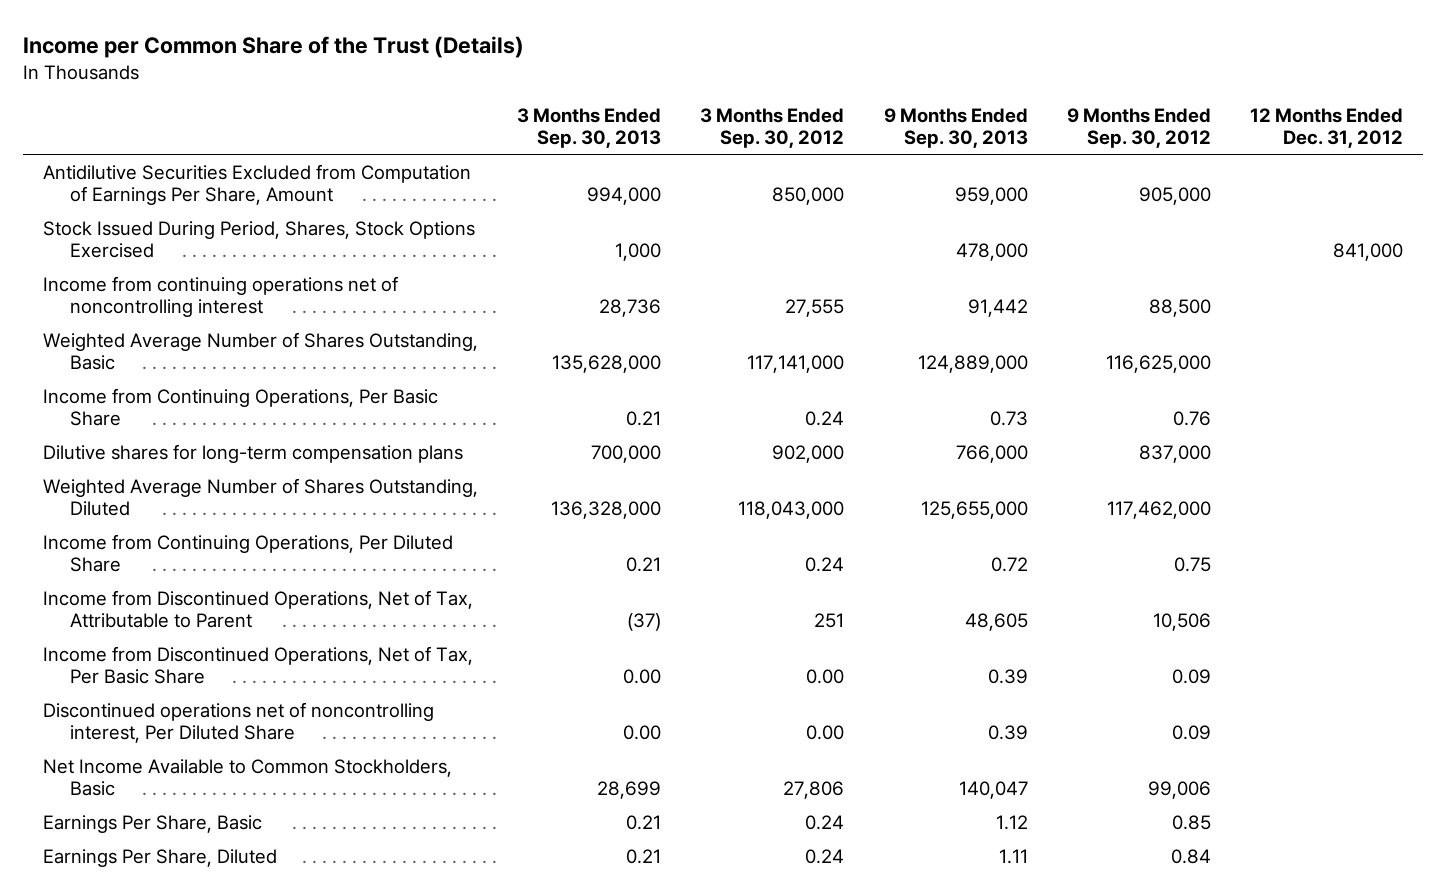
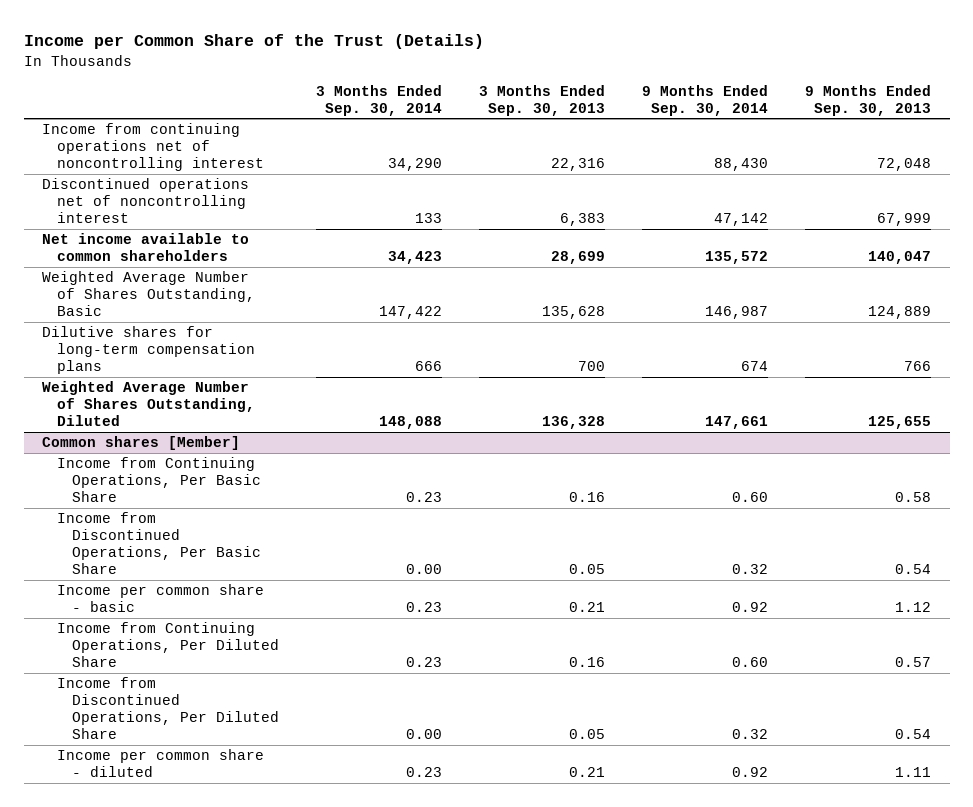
- | 3 Months Ended Sep. 30, 2013 | 3 Months Ended Sep. 30, 2012 | 9 Months Ended Sep. 30, 2013 | 9 Months Ended Sep. 30, 2012 | 12 Months Ended Dec. 31, 2012
+ | 3 Months Ended Sep. 30, 2014 | 3 Months Ended Sep. 30, 2013 | 9 Months Ended Sep. 30, 2014 | 9 Months Ended Sep. 30, 2013
- Antidilutive Securities Excluded from Computation of Earnings Per Share, Amount | 994,000 | 850,000 | 959,000 | 905,000 |
- Stock Issued During Period, Shares, Stock Options Exercised | 1,000 | | 478,000 | | 841,000
- Income from continuing operations net of noncontrolling interest | 28,736 | 27,555 | 91,442 | 88,500 |
- Weighted Average Number of Shares Outstanding, Basic | 135,628,000 | 117,141,000 | 124,889,000 | 116,625,000 |
- Income from Continuing Operations, Per Basic Share | 0.21 | 0.24 | 0.73 | 0.76 |
- Dilutive shares for long-term compensation plans | 700,000 | 902,000 | 766,000 | 837,000 |
- Weighted Average Number of Shares Outstanding, Diluted | 136,328,000 | 118,043,000 | 125,655,000 | 117,462,000 |
- Income from Continuing Operations, Per Diluted Share | 0.21 | 0.24 | 0.72 | 0.75 |
- Income from Discontinued Operations, Net of Tax, Attributable to Parent | (37) | 251 | 48,605 | 10,506 |
- Income from Discontinued Operations, Net of Tax, Per Basic Share | 0.00 | 0.00 | 0.39 | 0.09 |
- Discontinued operations net of noncontrolling interest, Per Diluted Share | 0.00 | 0.00 | 0.39 | 0.09 |
- Net Income Available to Common Stockholders, Basic | 28,699 | 27,806 | 140,047 | 99,006 |
- Earnings Per Share, Basic | 0.21 | 0.24 | 1.12 | 0.85 |
- Earnings Per Share, Diluted | 0.21 | 0.24 | 1.11 | 0.84 |
+ Income from continuing operations net of noncontrolling interest | 34,290 | 22,316 | 88,430 | 72,048
+ Discontinued operations net of noncontrolling interest | 133 | 6,383 | 47,142 | 67,999
+ Net income available to common shareholders | 34,423 | 28,699 | 135,572 | 140,047
+ Weighted Average Number of Shares Outstanding, Basic | 147,422 | 135,628 | 146,987 | 124,889
+ Dilutive shares for long-term compensation plans | 666 | 700 | 674 | 766
+ Weighted Average Number of Shares Outstanding, Diluted | 148,088 | 136,328 | 147,661 | 125,655
+ Common shares [Member]
+ Income from Continuing Operations, Per Basic Share | 0.23 | 0.16 | 0.60 | 0.58
+ Income from Discontinued Operations, Per Basic Share | 0.00 | 0.05 | 0.32 | 0.54
+ Income per common share - basic | 0.23 | 0.21 | 0.92 | 1.12
+ Income from Continuing Operations, Per Diluted Share | 0.23 | 0.16 | 0.60 | 0.57
+ Income from Discontinued Operations, Per Diluted Share | 0.00 | 0.05 | 0.32 | 0.54
+ Income per common share - diluted | 0.23 | 0.21 | 0.92 | 1.11

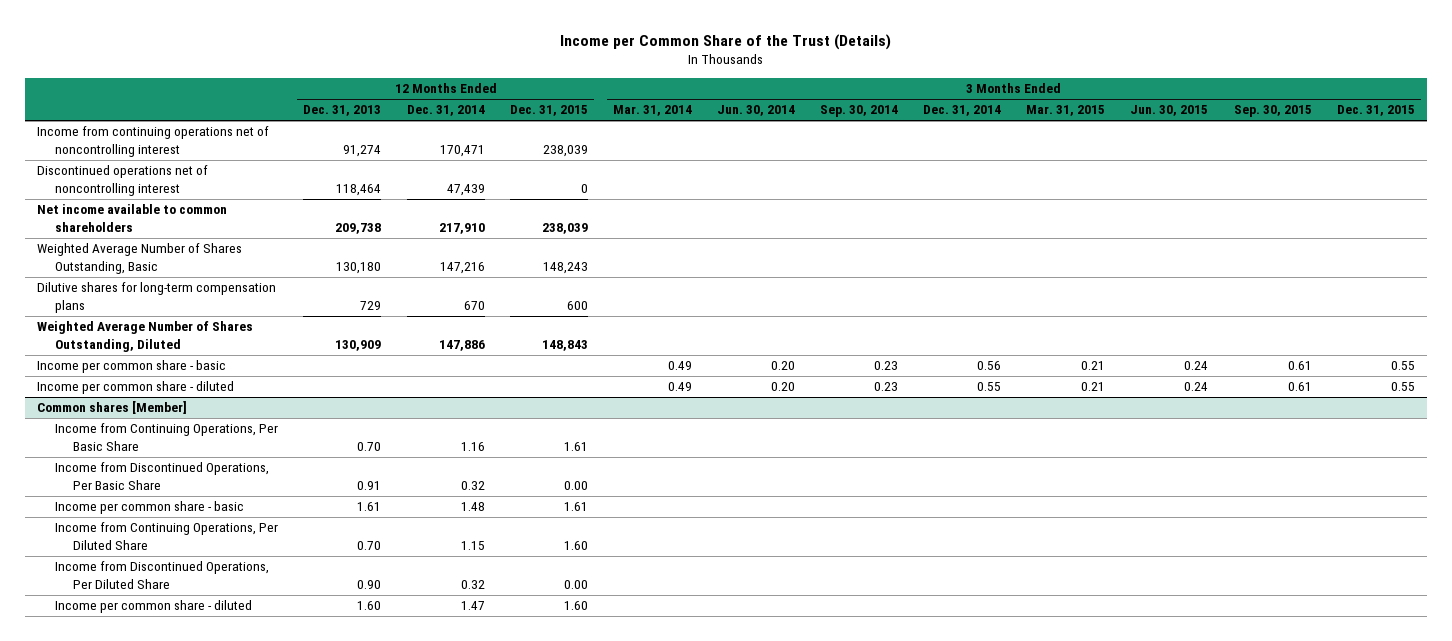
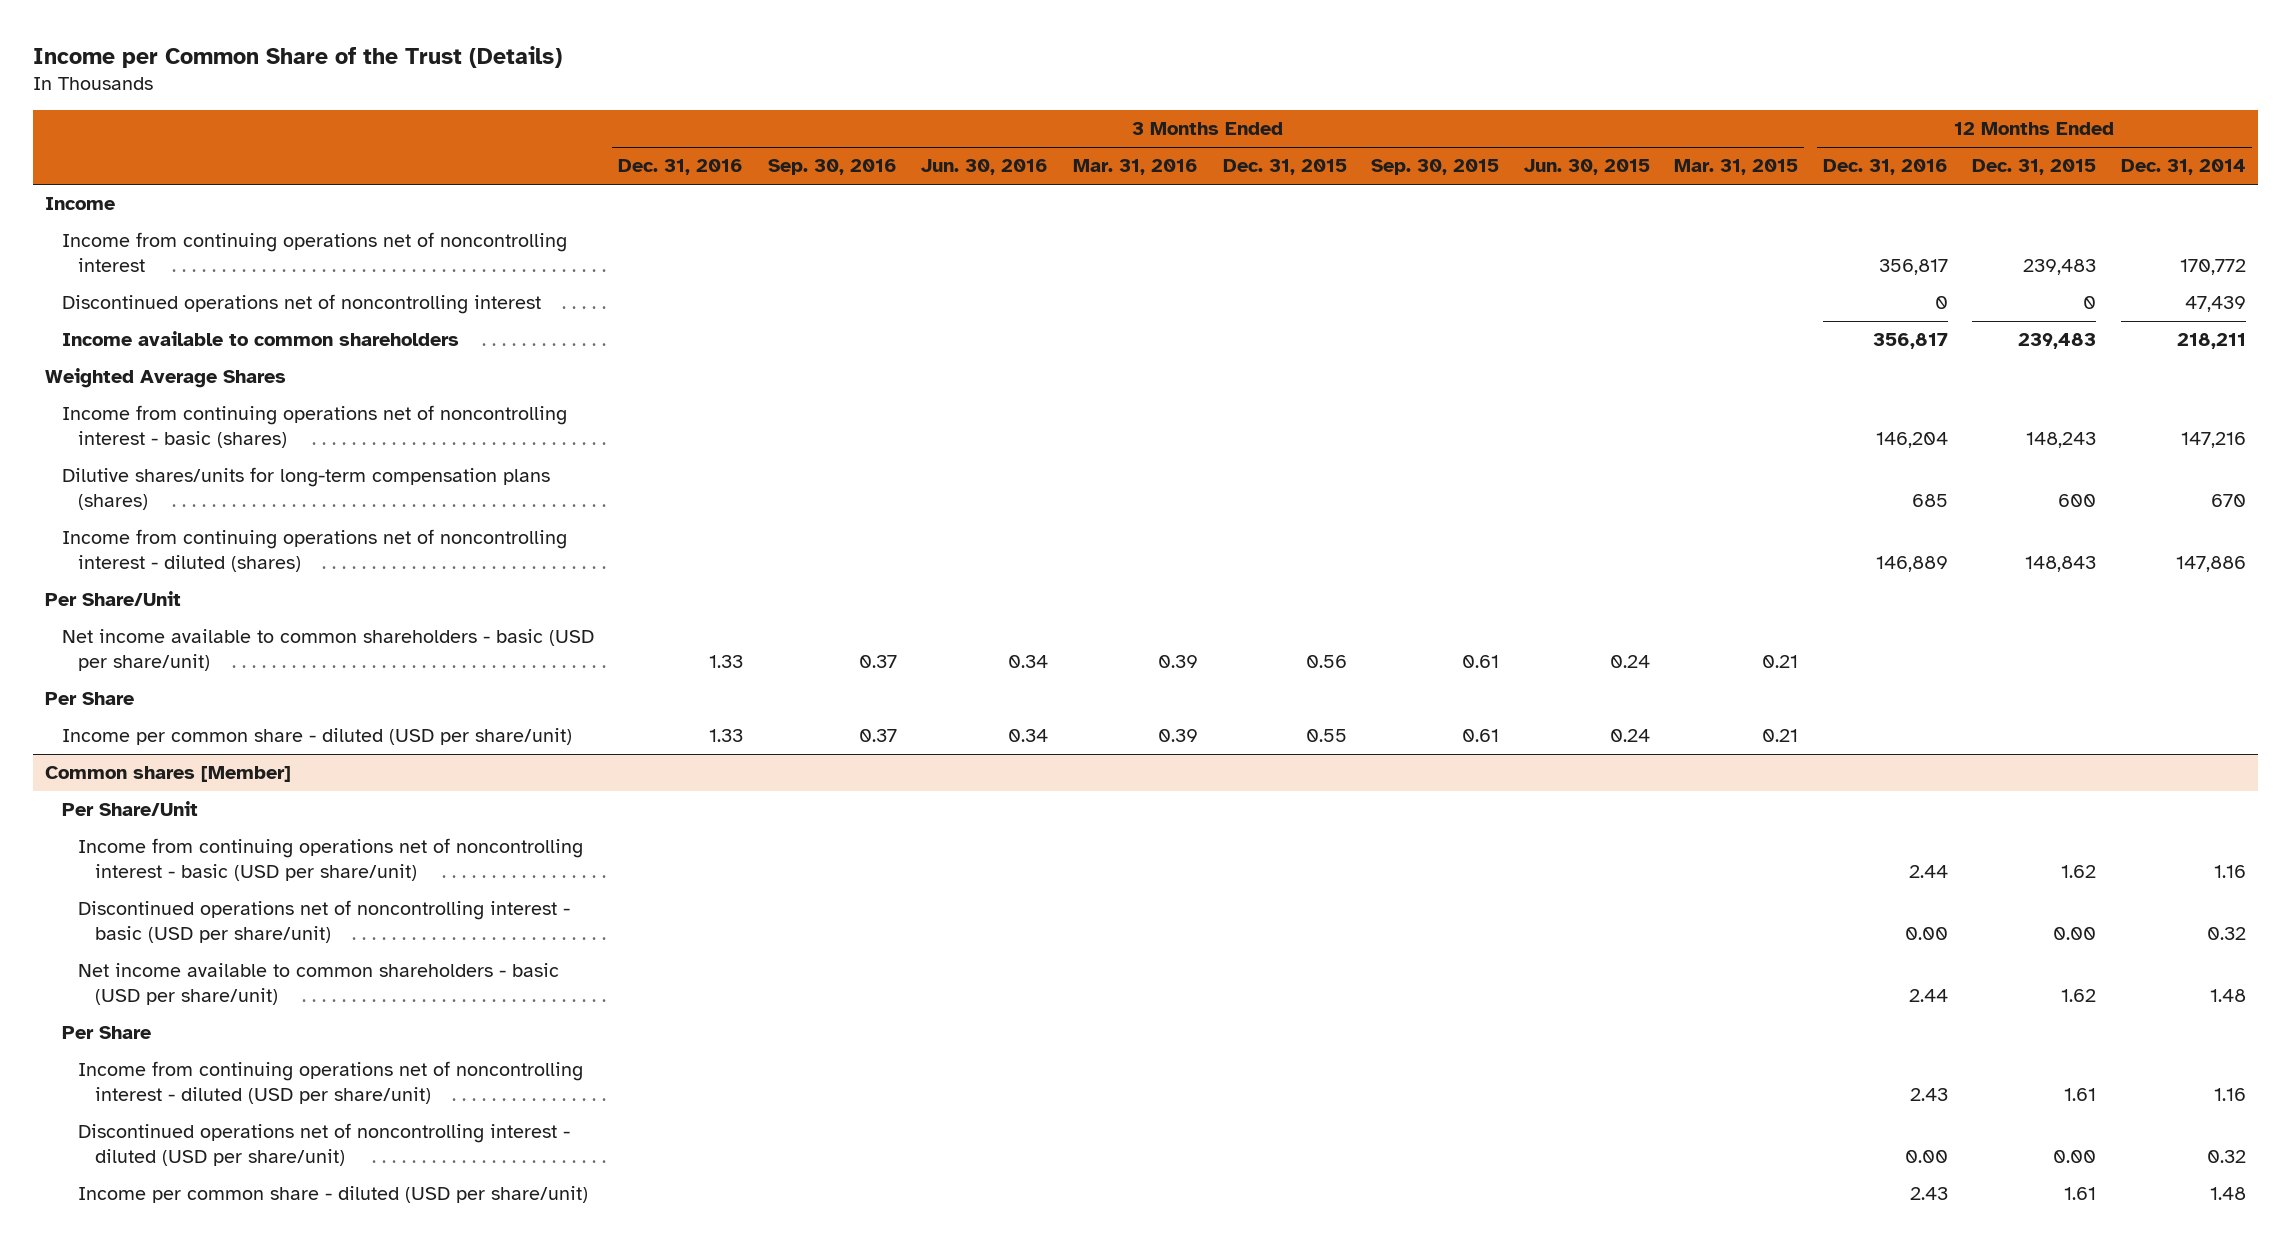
- | 12 Months Ended Dec. 31, 2013 | 12 Months Ended Dec. 31, 2014 | 12 Months Ended Dec. 31, 2015 | 3 Months Ended Mar. 31, 2014 | 3 Months Ended Jun. 30, 2014 | 3 Months Ended Sep. 30, 2014 | 3 Months Ended Dec. 31, 2014 | 3 Months Ended Mar. 31, 2015 | 3 Months Ended Jun. 30, 2015 | 3 Months Ended Sep. 30, 2015 | 3 Months Ended Dec. 31, 2015
+ | 3 Months Ended Dec. 31, 2016 | 3 Months Ended Sep. 30, 2016 | 3 Months Ended Jun. 30, 2016 | 3 Months Ended Mar. 31, 2016 | 3 Months Ended Dec. 31, 2015 | 3 Months Ended Sep. 30, 2015 | 3 Months Ended Jun. 30, 2015 | 3 Months Ended Mar. 31, 2015 | 12 Months Ended Dec. 31, 2016 | 12 Months Ended Dec. 31, 2015 | 12 Months Ended Dec. 31, 2014
- Income from continuing operations net of noncontrolling interest | 91,274 | 170,471 | 238,039 | | | | | | | |
+ Income
+ Income from continuing operations net of noncontrolling interest | | | | | | | | | 356,817 | 239,483 | 170,772
- Net income available to common shareholders | 209,738 | 217,910 | 238,039 | | | | | | | |
- Weighted Average Number of Shares Outstanding, Basic | 130,180 | 147,216 | 148,243 | | | | | | | |
- Dilutive shares for long-term compensation plans | 729 | 670 | 600 | | | | | | | |
- Weighted Average Number of Shares Outstanding, Diluted | 130,909 | 147,886 | 148,843 | | | | | | | |
- Income per common share - basic | | | | 0.49 | 0.20 | 0.23 | 0.56 | 0.21 | 0.24 | 0.61 | 0.55
- Income per common share - diluted | | | | 0.49 | 0.20 | 0.23 | 0.55 | 0.21 | 0.24 | 0.61 | 0.55
+ Income available to common shareholders | | | | | | | | | 356,817 | 239,483 | 218,211
+ Weighted Average Shares
+ Income from continuing operations net of noncontrolling interest - basic (shares) | | | | | | | | | 146,204 | 148,243 | 147,216
+ Dilutive shares/units for long-term compensation plans (shares) | | | | | | | | | 685 | 600 | 670
+ Income from continuing operations net of noncontrolling interest - diluted (shares) | | | | | | | | | 146,889 | 148,843 | 147,886
+ Per Share/Unit
+ Net income available to common shareholders - basic (USD per share/unit) | 1.33 | 0.37 | 0.34 | 0.39 | 0.56 | 0.61 | 0.24 | 0.21 | | |
+ Per Share
+ Income per common share - diluted (USD per share/unit) | 1.33 | 0.37 | 0.34 | 0.39 | 0.55 | 0.61 | 0.24 | 0.21 | | |
@ Common shares [Member]
- Income from Continuing Operations, Per Basic Share | 0.70 | 1.16 | 1.61 | | | | | | | |
- Income from Discontinued Operations, Per Basic Share | 0.91 | 0.32 | 0.00 | | | | | | | |
- Income per common share - basic | 1.61 | 1.48 | 1.61 | | | | | | | |
- Income from Continuing Operations, Per Diluted Share | 0.70 | 1.15 | 1.60 | | | | | | | |
- Income from Discontinued Operations, Per Diluted Share | 0.90 | 0.32 | 0.00 | | | | | | | |
- Income per common share - diluted | 1.60 | 1.47 | 1.60 | | | | | | | |
+ Per Share/Unit
+ Income from continuing operations net of noncontrolling interest - basic (USD per share/unit) | | | | | | | | | 2.44 | 1.62 | 1.16
+ Discontinued operations net of noncontrolling interest - basic (USD per share/unit) | | | | | | | | | 0.00 | 0.00 | 0.32
+ Net income available to common shareholders - basic (USD per share/unit) | | | | | | | | | 2.44 | 1.62 | 1.48
+ Per Share
+ Income from continuing operations net of noncontrolling interest - diluted (USD per share/unit) | | | | | | | | | 2.43 | 1.61 | 1.16
+ Discontinued operations net of noncontrolling interest - diluted (USD per share/unit) | | | | | | | | | 0.00 | 0.00 | 0.32
+ Income per common share - diluted (USD per share/unit) | | | | | | | | | 2.43 | 1.61 | 1.48

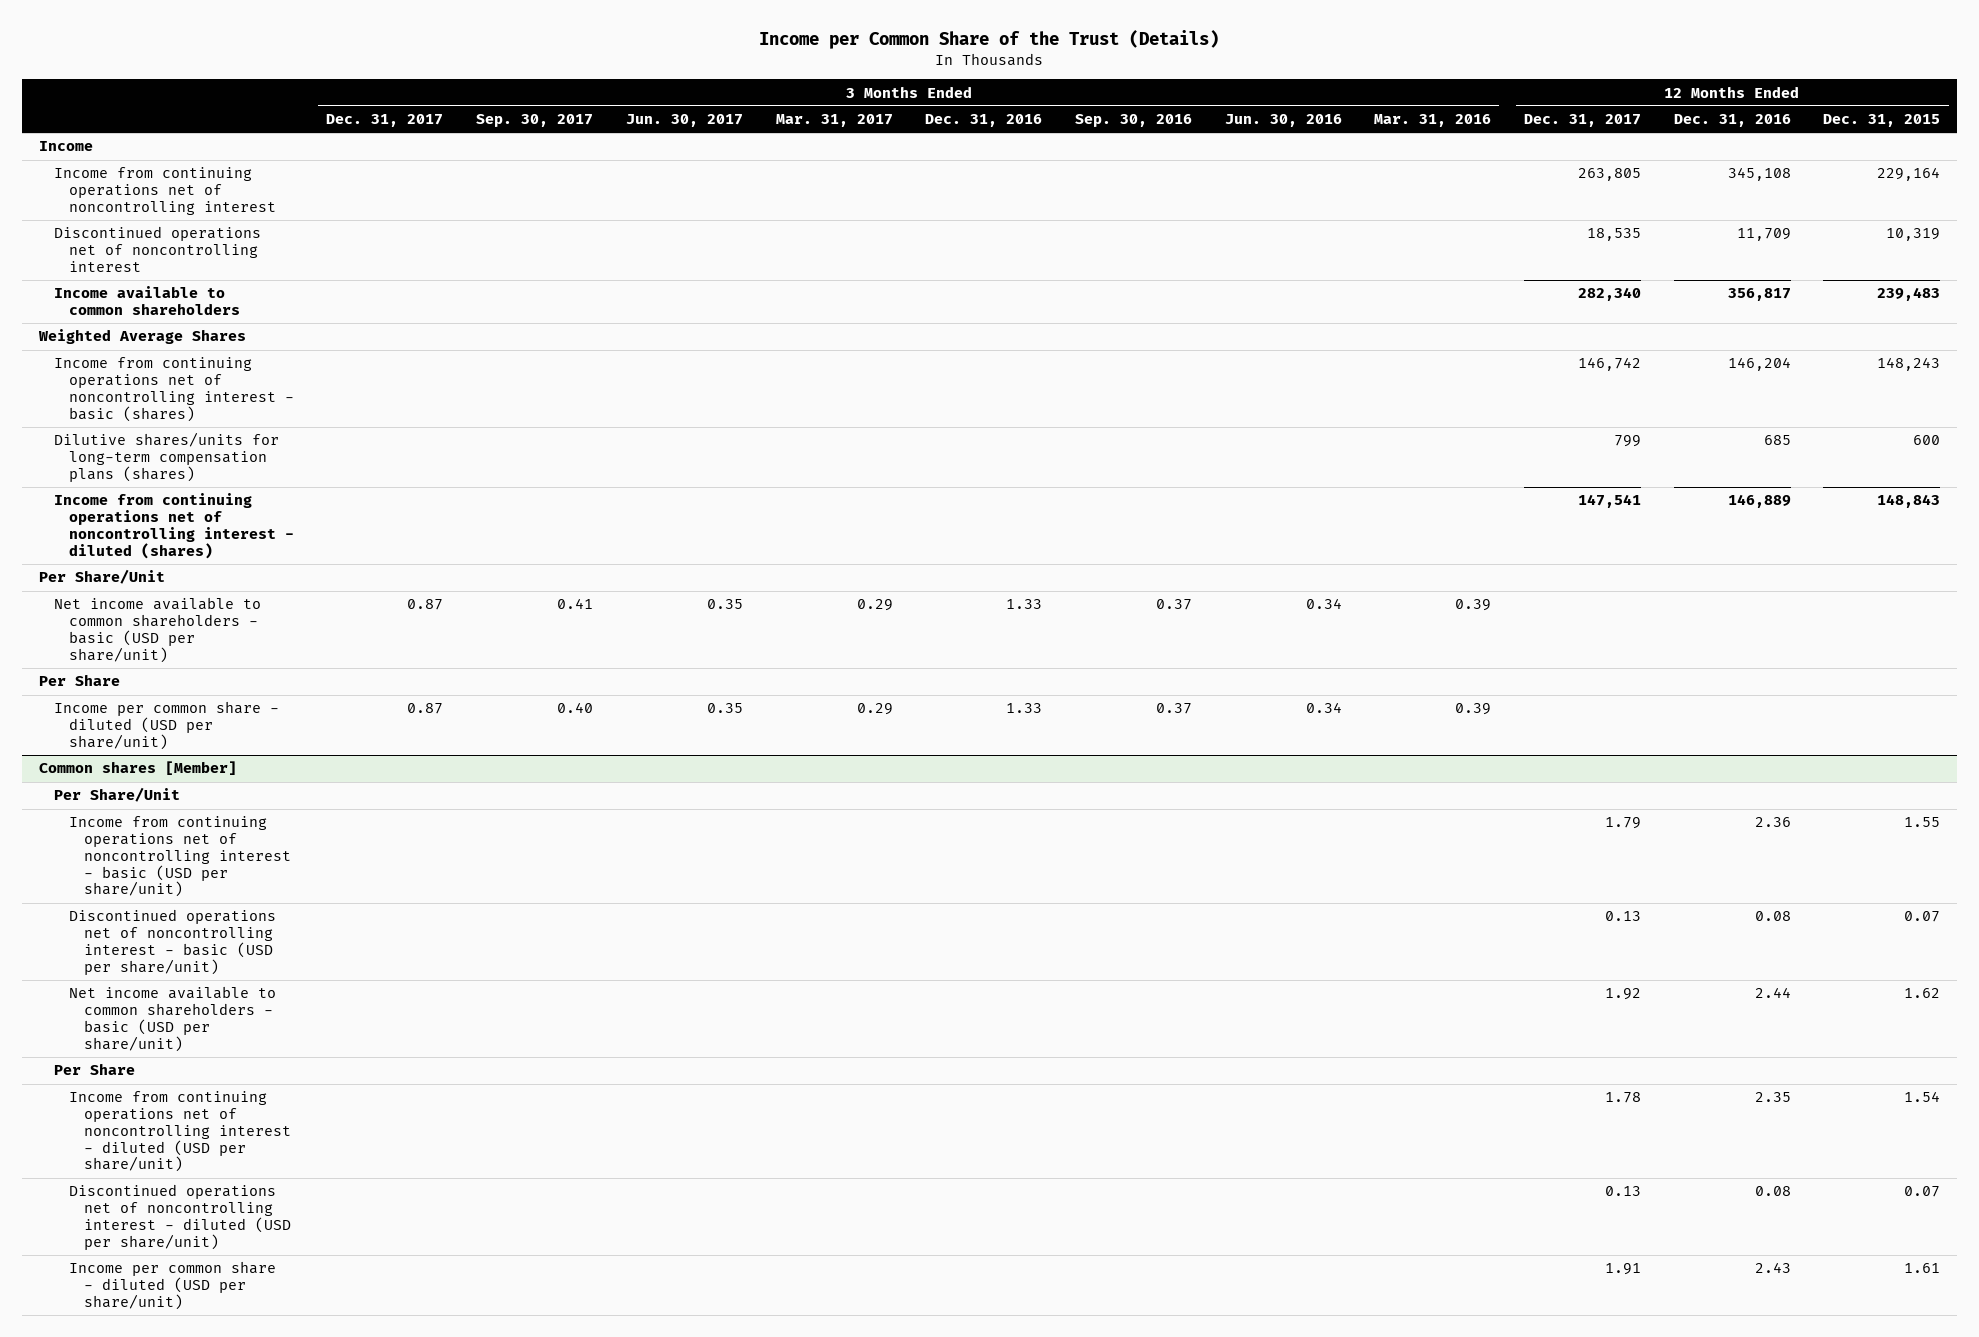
- | 3 Months Ended Dec. 31, 2016 | 3 Months Ended Sep. 30, 2016 | 3 Months Ended Jun. 30, 2016 | 3 Months Ended Mar. 31, 2016 | 3 Months Ended Dec. 31, 2015 | 3 Months Ended Sep. 30, 2015 | 3 Months Ended Jun. 30, 2015 | 3 Months Ended Mar. 31, 2015 | 12 Months Ended Dec. 31, 2016 | 12 Months Ended Dec. 31, 2015 | 12 Months Ended Dec. 31, 2014
+ | 3 Months Ended Dec. 31, 2017 | 3 Months Ended Sep. 30, 2017 | 3 Months Ended Jun. 30, 2017 | 3 Months Ended Mar. 31, 2017 | 3 Months Ended Dec. 31, 2016 | 3 Months Ended Sep. 30, 2016 | 3 Months Ended Jun. 30, 2016 | 3 Months Ended Mar. 31, 2016 | 12 Months Ended Dec. 31, 2017 | 12 Months Ended Dec. 31, 2016 | 12 Months Ended Dec. 31, 2015
- Income from continuing operations net of noncontrolling interest | | | | | | | | | 356,817 | 239,483 | 170,772
- Discontinued operations net of noncontrolling interest | | | | | | | | | 0 | 0 | 47,439
+ Income from continuing operations net of noncontrolling interest | | | | | | | | | 263,805 | 345,108 | 229,164
+ Discontinued operations net of noncontrolling interest | | | | | | | | | 18,535 | 11,709 | 10,319
@ Common shares [Member]
- Income from continuing operations net of noncontrolling interest - basic (USD per share/unit) | | | | | | | | | 2.44 | 1.62 | 1.16
- Discontinued operations net of noncontrolling interest - basic (USD per share/unit) | | | | | | | | | 0.00 | 0.00 | 0.32
+ Income from continuing operations net of noncontrolling interest - basic (USD per share/unit) | | | | | | | | | 1.79 | 2.36 | 1.55
+ Discontinued operations net of noncontrolling interest - basic (USD per share/unit) | | | | | | | | | 0.13 | 0.08 | 0.07
- Income from continuing operations net of noncontrolling interest - diluted (USD per share/unit) | | | | | | | | | 2.43 | 1.61 | 1.16
- Discontinued operations net of noncontrolling interest - diluted (USD per share/unit) | | | | | | | | | 0.00 | 0.00 | 0.32
+ Income from continuing operations net of noncontrolling interest - diluted (USD per share/unit) | | | | | | | | | 1.78 | 2.35 | 1.54
+ Discontinued operations net of noncontrolling interest - diluted (USD per share/unit) | | | | | | | | | 0.13 | 0.08 | 0.07

